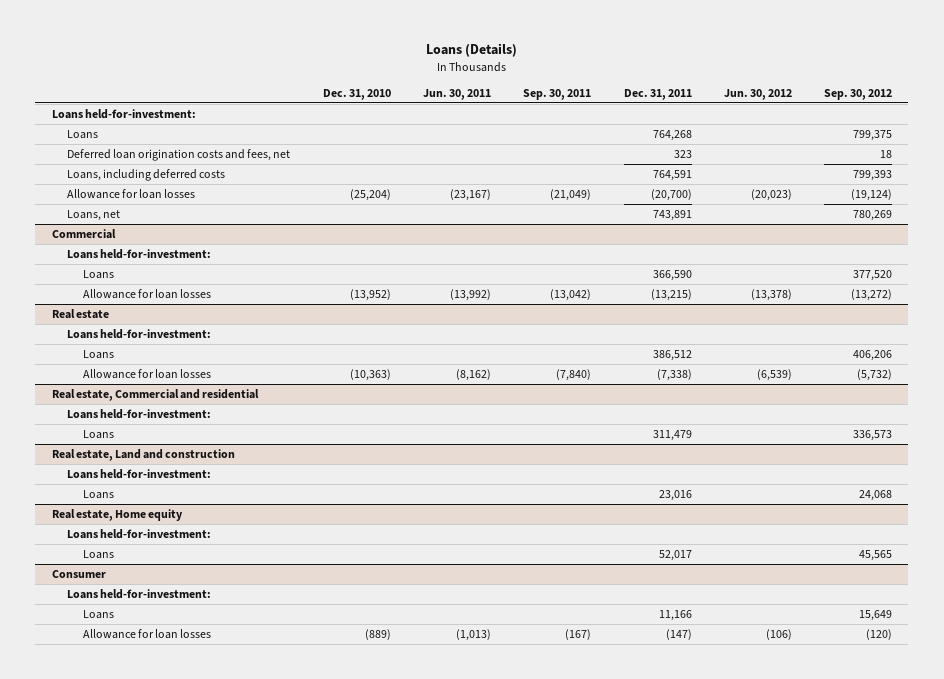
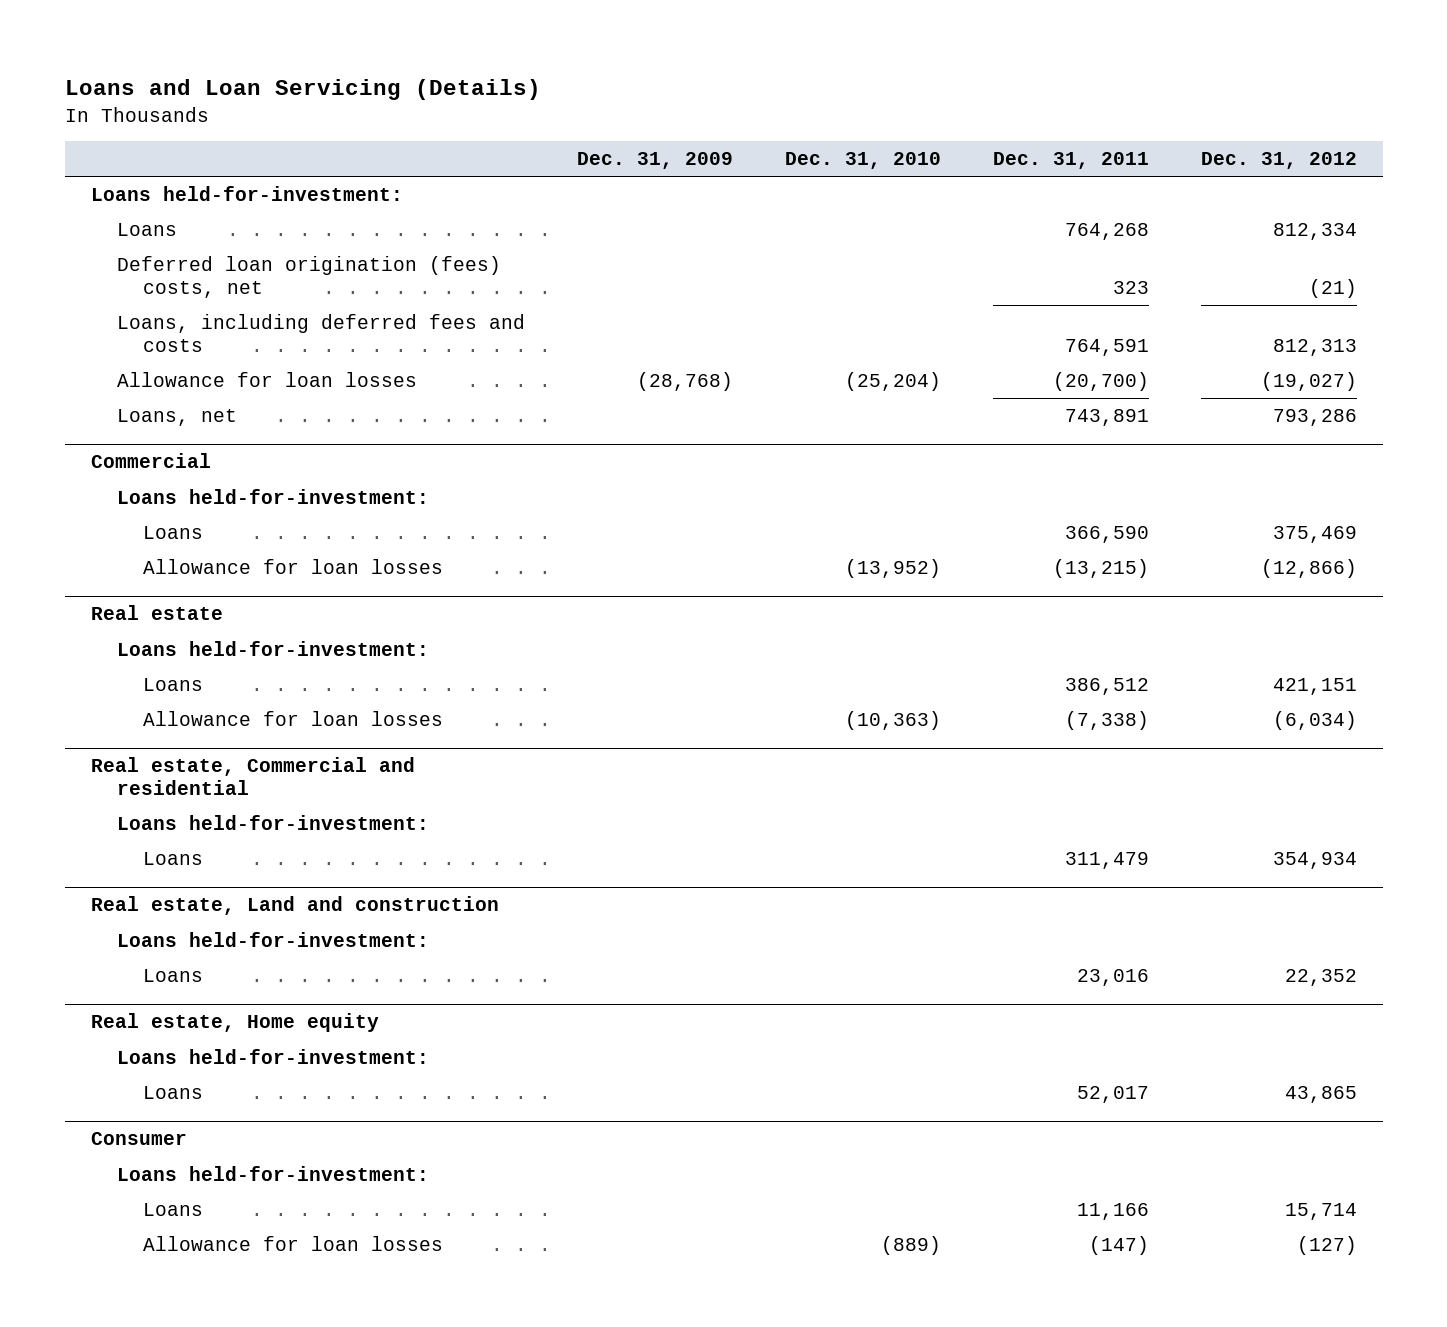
- Loans (Details)
+ Loans and Loan Servicing (Details)
- | Dec. 31, 2010 | Jun. 30, 2011 | Sep. 30, 2011 | Dec. 31, 2011 | Jun. 30, 2012 | Sep. 30, 2012
+ | Dec. 31, 2009 | Dec. 31, 2010 | Dec. 31, 2011 | Dec. 31, 2012
- Deferred loan origination costs and fees, net | | | | 323 | | 18
- Loans, including deferred costs | | | | 764,591 | | 799,393
+ Deferred loan origination (fees) costs, net | | | 323 | (21)
+ Loans, including deferred fees and costs | | | 764,591 | 812,313

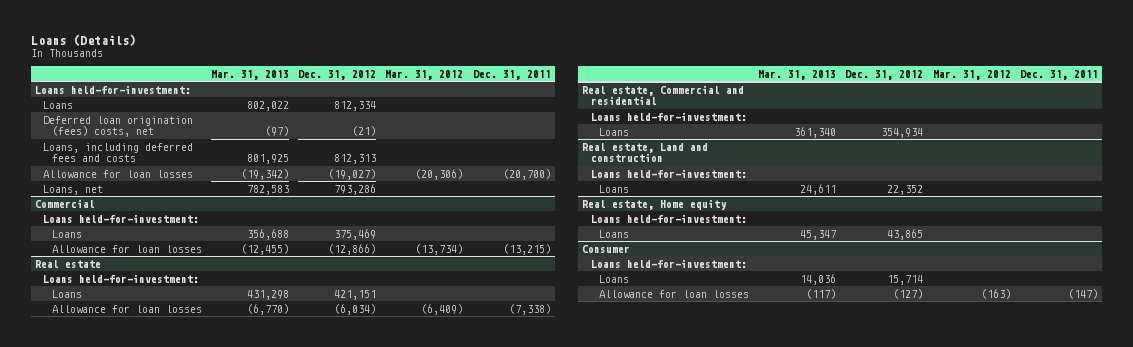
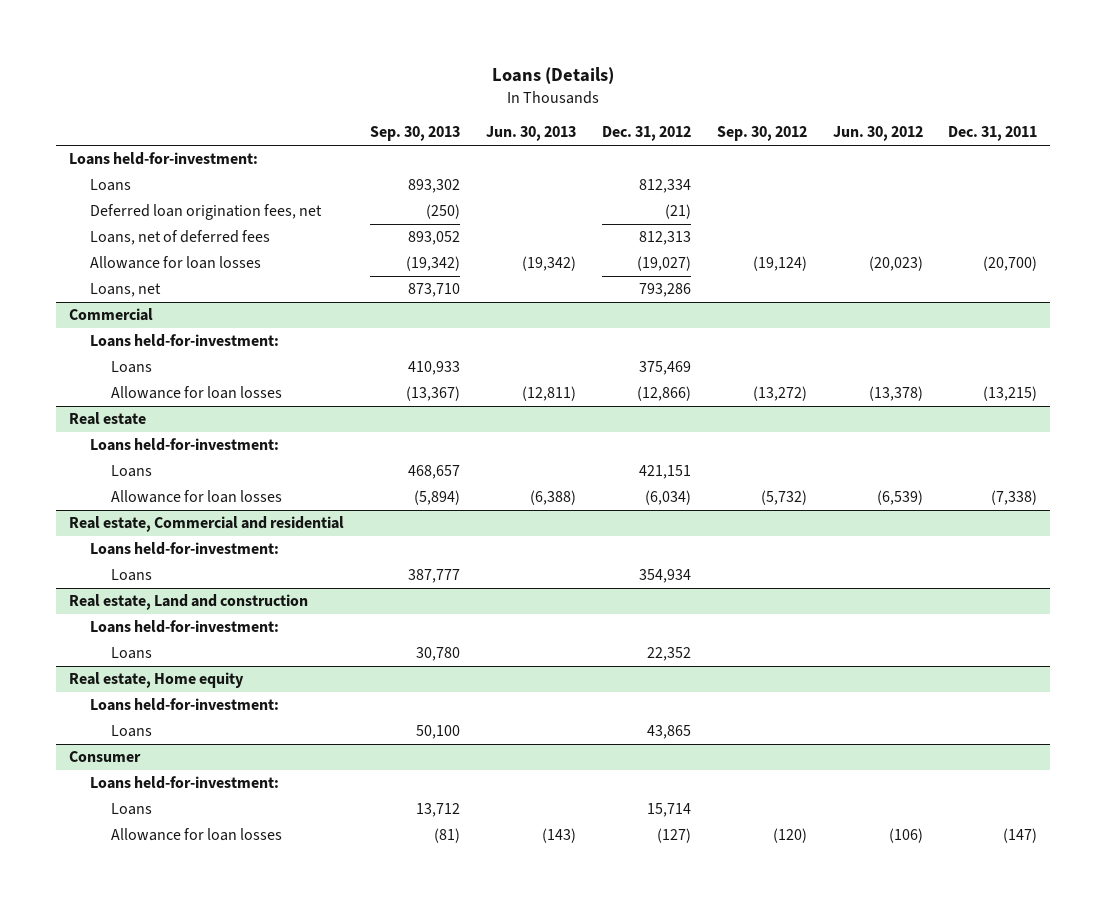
- | Mar. 31, 2013 | Dec. 31, 2012 | Mar. 31, 2012 | Dec. 31, 2011
+ | Sep. 30, 2013 | Jun. 30, 2013 | Dec. 31, 2012 | Sep. 30, 2012 | Jun. 30, 2012 | Dec. 31, 2011
- Deferred loan origination (fees) costs, net | (97) | (21) | |
- Loans, including deferred fees and costs | 801,925 | 812,313 | |
+ Deferred loan origination fees, net | (250) | | (21) | | |
+ Loans, net of deferred fees | 893,052 | | 812,313 | | |

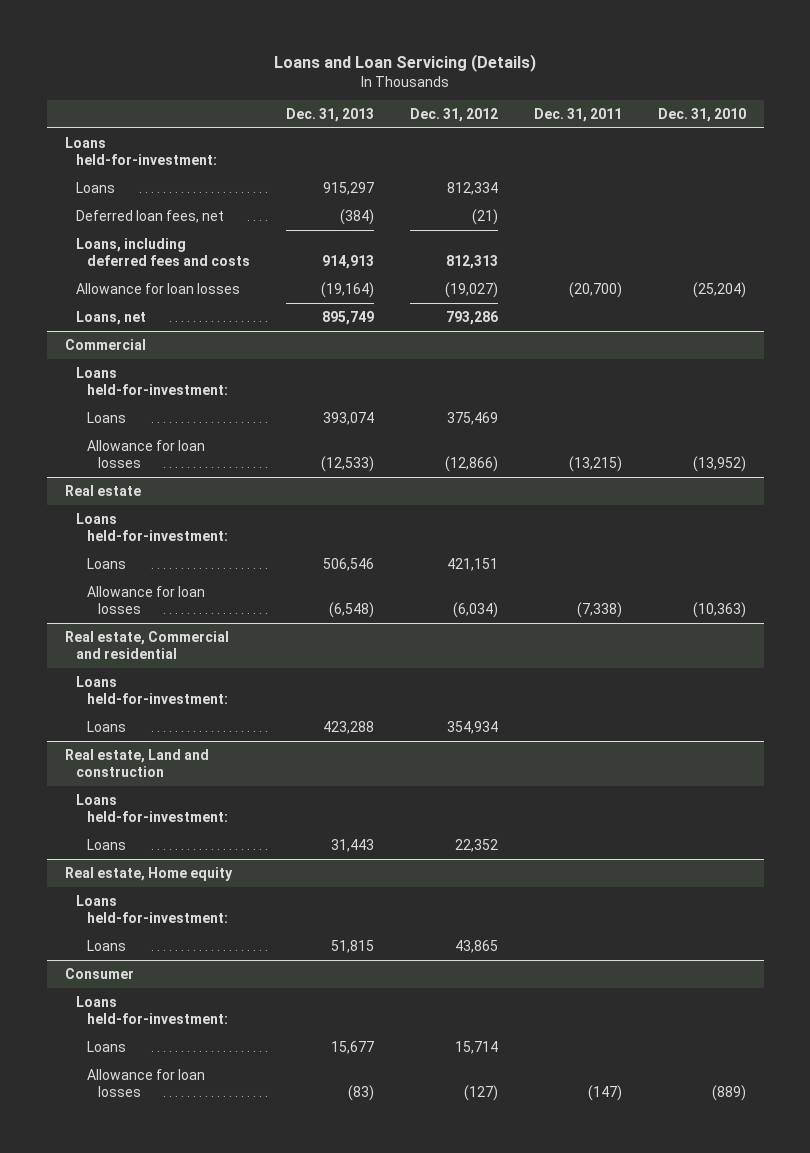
- Loans (Details)
+ Loans and Loan Servicing (Details)
- | Sep. 30, 2013 | Jun. 30, 2013 | Dec. 31, 2012 | Sep. 30, 2012 | Jun. 30, 2012 | Dec. 31, 2011
+ | Dec. 31, 2013 | Dec. 31, 2012 | Dec. 31, 2011 | Dec. 31, 2010
- Deferred loan origination fees, net | (250) | | (21) | | |
- Loans, net of deferred fees | 893,052 | | 812,313 | | |
+ Deferred loan fees, net | (384) | (21) | |
+ Loans, including deferred fees and costs | 914,913 | 812,313 | |

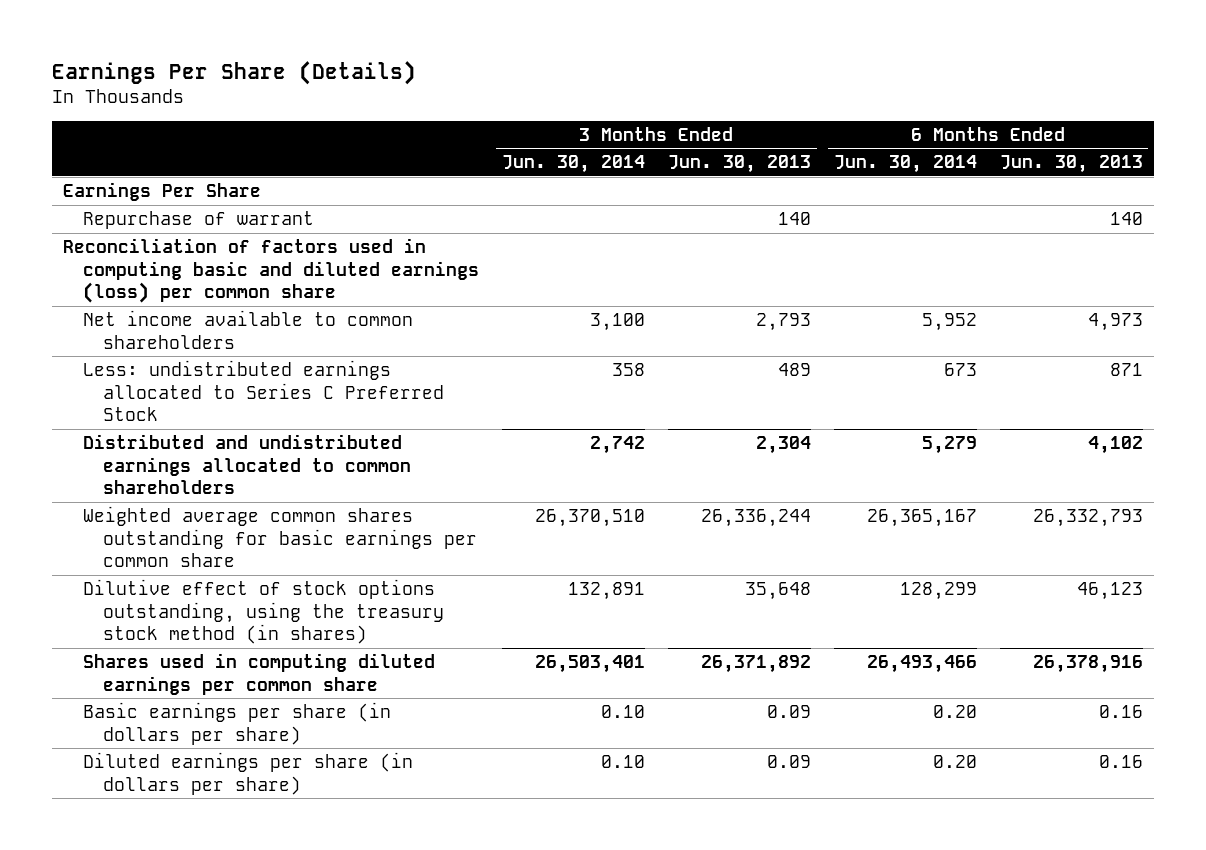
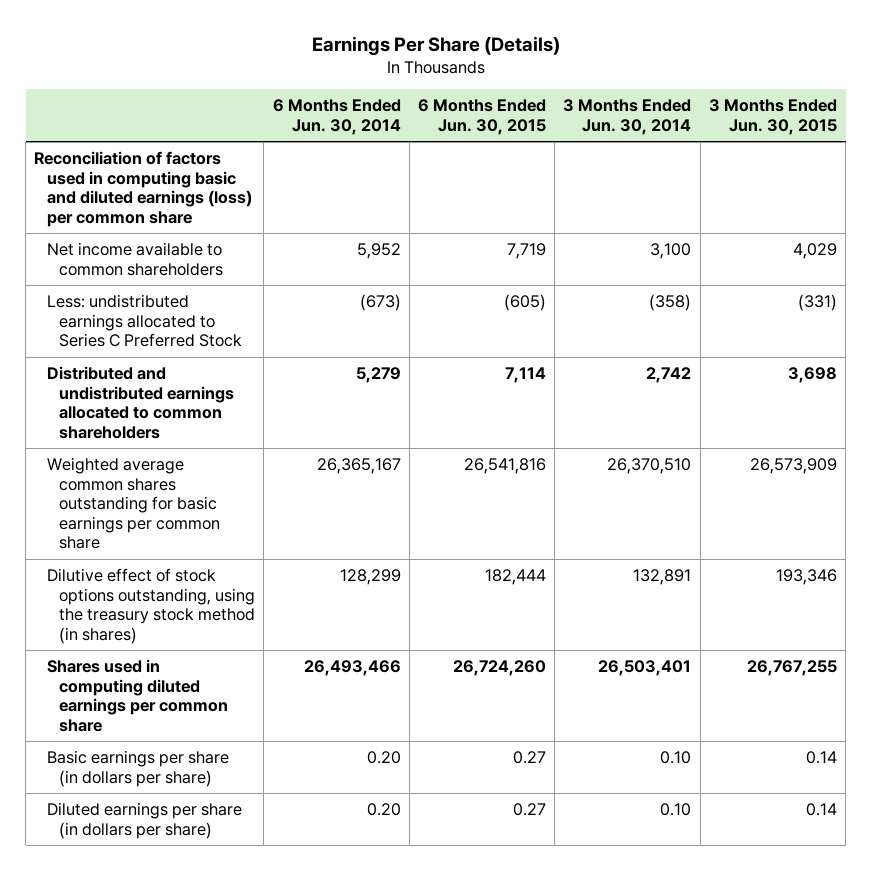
- | 3 Months Ended Jun. 30, 2014 | 3 Months Ended Jun. 30, 2013 | 6 Months Ended Jun. 30, 2014 | 6 Months Ended Jun. 30, 2013
+ | 6 Months Ended Jun. 30, 2014 | 6 Months Ended Jun. 30, 2015 | 3 Months Ended Jun. 30, 2014 | 3 Months Ended Jun. 30, 2015
- Earnings Per Share
- Repurchase of warrant | | 140 | | 140
- Less: undistributed earnings allocated to Series C Preferred Stock | 358 | 489 | 673 | 871
+ Less: undistributed earnings allocated to Series C Preferred Stock | (673) | (605) | (358) | (331)

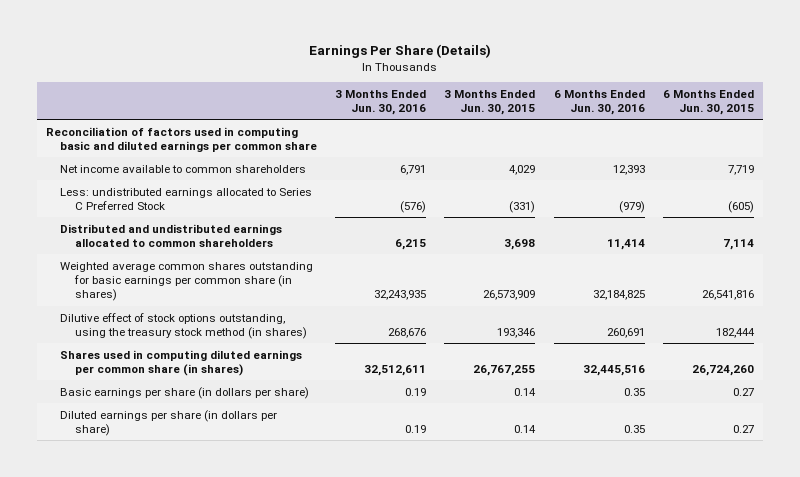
- | 6 Months Ended Jun. 30, 2014 | 6 Months Ended Jun. 30, 2015 | 3 Months Ended Jun. 30, 2014 | 3 Months Ended Jun. 30, 2015
+ | 3 Months Ended Jun. 30, 2016 | 3 Months Ended Jun. 30, 2015 | 6 Months Ended Jun. 30, 2016 | 6 Months Ended Jun. 30, 2015
- Reconciliation of factors used in computing basic and diluted earnings (loss) per common share
+ Reconciliation of factors used in computing basic and diluted earnings per common share
- Weighted average common shares outstanding for basic earnings per common share | 26,365,167 | 26,541,816 | 26,370,510 | 26,573,909
+ Weighted average common shares outstanding for basic earnings per common share (in shares) | 32,243,935 | 26,573,909 | 32,184,825 | 26,541,816
- Shares used in computing diluted earnings per common share | 26,493,466 | 26,724,260 | 26,503,401 | 26,767,255
+ Shares used in computing diluted earnings per common share (in shares) | 32,512,611 | 26,767,255 | 32,445,516 | 26,724,260

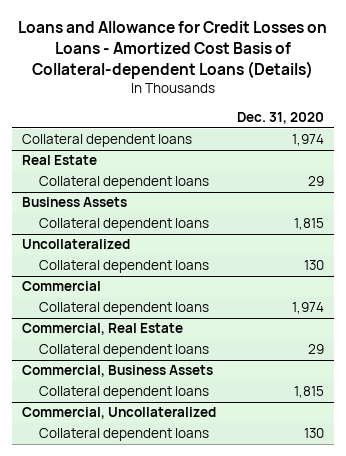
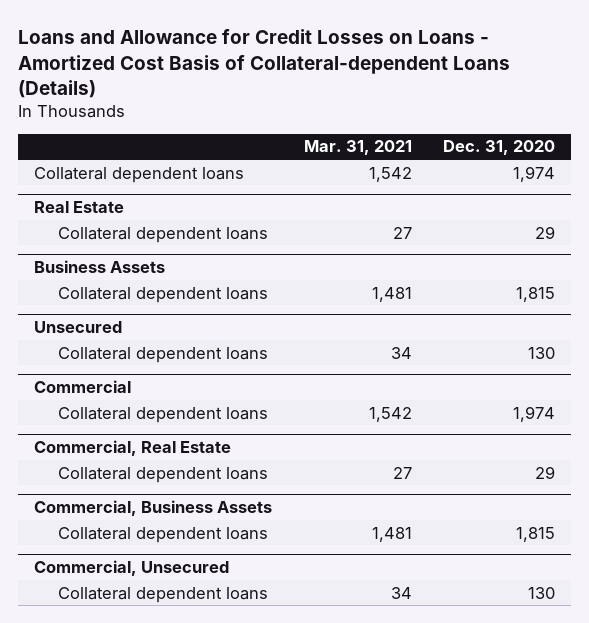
- | Dec. 31, 2020
+ | Mar. 31, 2021 | Dec. 31, 2020
- Uncollateralized
+ Unsecured
- Commercial, Uncollateralized
+ Commercial, Unsecured

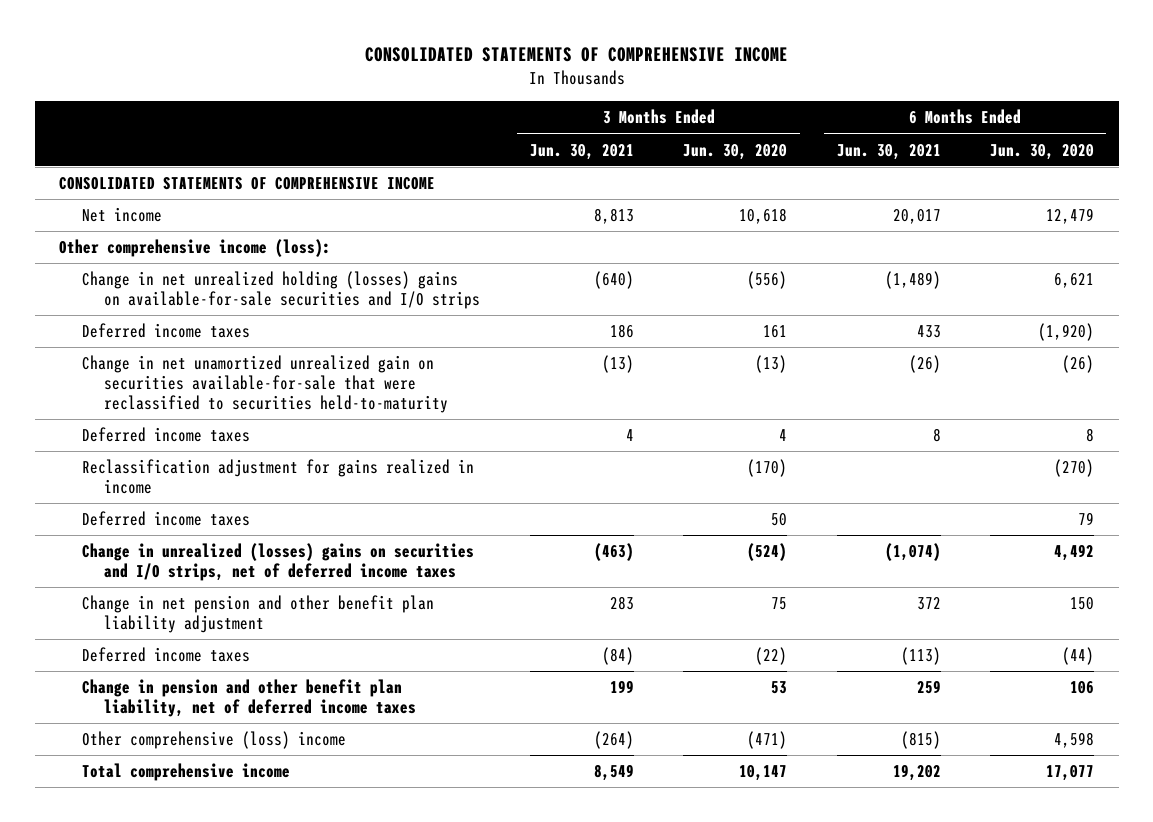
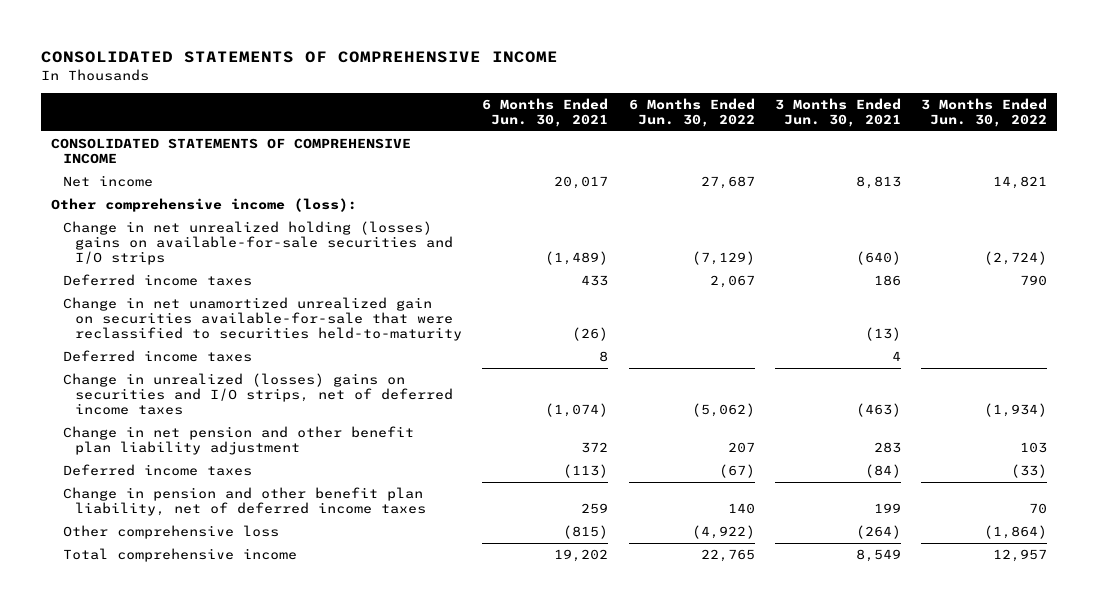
- | 3 Months Ended Jun. 30, 2021 | 3 Months Ended Jun. 30, 2020 | 6 Months Ended Jun. 30, 2021 | 6 Months Ended Jun. 30, 2020
+ | 6 Months Ended Jun. 30, 2021 | 6 Months Ended Jun. 30, 2022 | 3 Months Ended Jun. 30, 2021 | 3 Months Ended Jun. 30, 2022
- Reclassification adjustment for gains realized in income | | (170) | | (270)
- Deferred income taxes | | 50 | | 79
- Other comprehensive (loss) income | (264) | (471) | (815) | 4,598
+ Other comprehensive loss | (815) | (4,922) | (264) | (1,864)

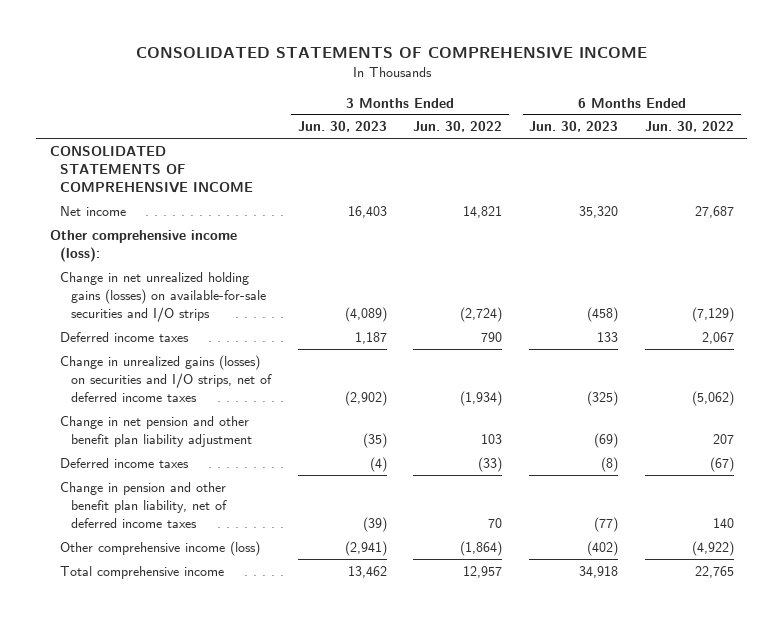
- | 6 Months Ended Jun. 30, 2021 | 6 Months Ended Jun. 30, 2022 | 3 Months Ended Jun. 30, 2021 | 3 Months Ended Jun. 30, 2022
+ | 3 Months Ended Jun. 30, 2023 | 3 Months Ended Jun. 30, 2022 | 6 Months Ended Jun. 30, 2023 | 6 Months Ended Jun. 30, 2022
- Change in net unrealized holding (losses) gains on available-for-sale securities and I/O strips | (1,489) | (7,129) | (640) | (2,724)
+ Change in net unrealized holding gains (losses) on available-for-sale securities and I/O strips | (4,089) | (2,724) | (458) | (7,129)
- Change in net unamortized unrealized gain on securities available-for-sale that were reclassified to securities held-to-maturity | (26) | | (13) |
- Deferred income taxes | 8 | | 4 |
- Change in unrealized (losses) gains on securities and I/O strips, net of deferred income taxes | (1,074) | (5,062) | (463) | (1,934)
+ Change in unrealized gains (losses) on securities and I/O strips, net of deferred income taxes | (2,902) | (1,934) | (325) | (5,062)
- Other comprehensive loss | (815) | (4,922) | (264) | (1,864)
+ Other comprehensive income (loss) | (2,941) | (1,864) | (402) | (4,922)

